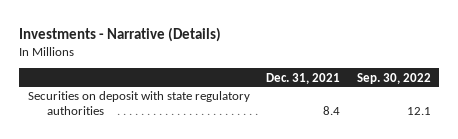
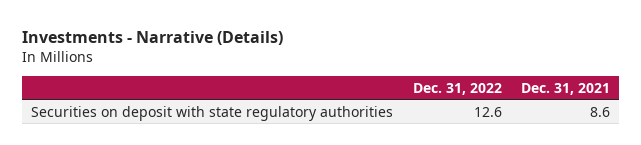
- | Dec. 31, 2021 | Sep. 30, 2022
+ | Dec. 31, 2022 | Dec. 31, 2021
- Securities on deposit with state regulatory authorities | 8.4 | 12.1
+ Securities on deposit with state regulatory authorities | 12.6 | 8.6

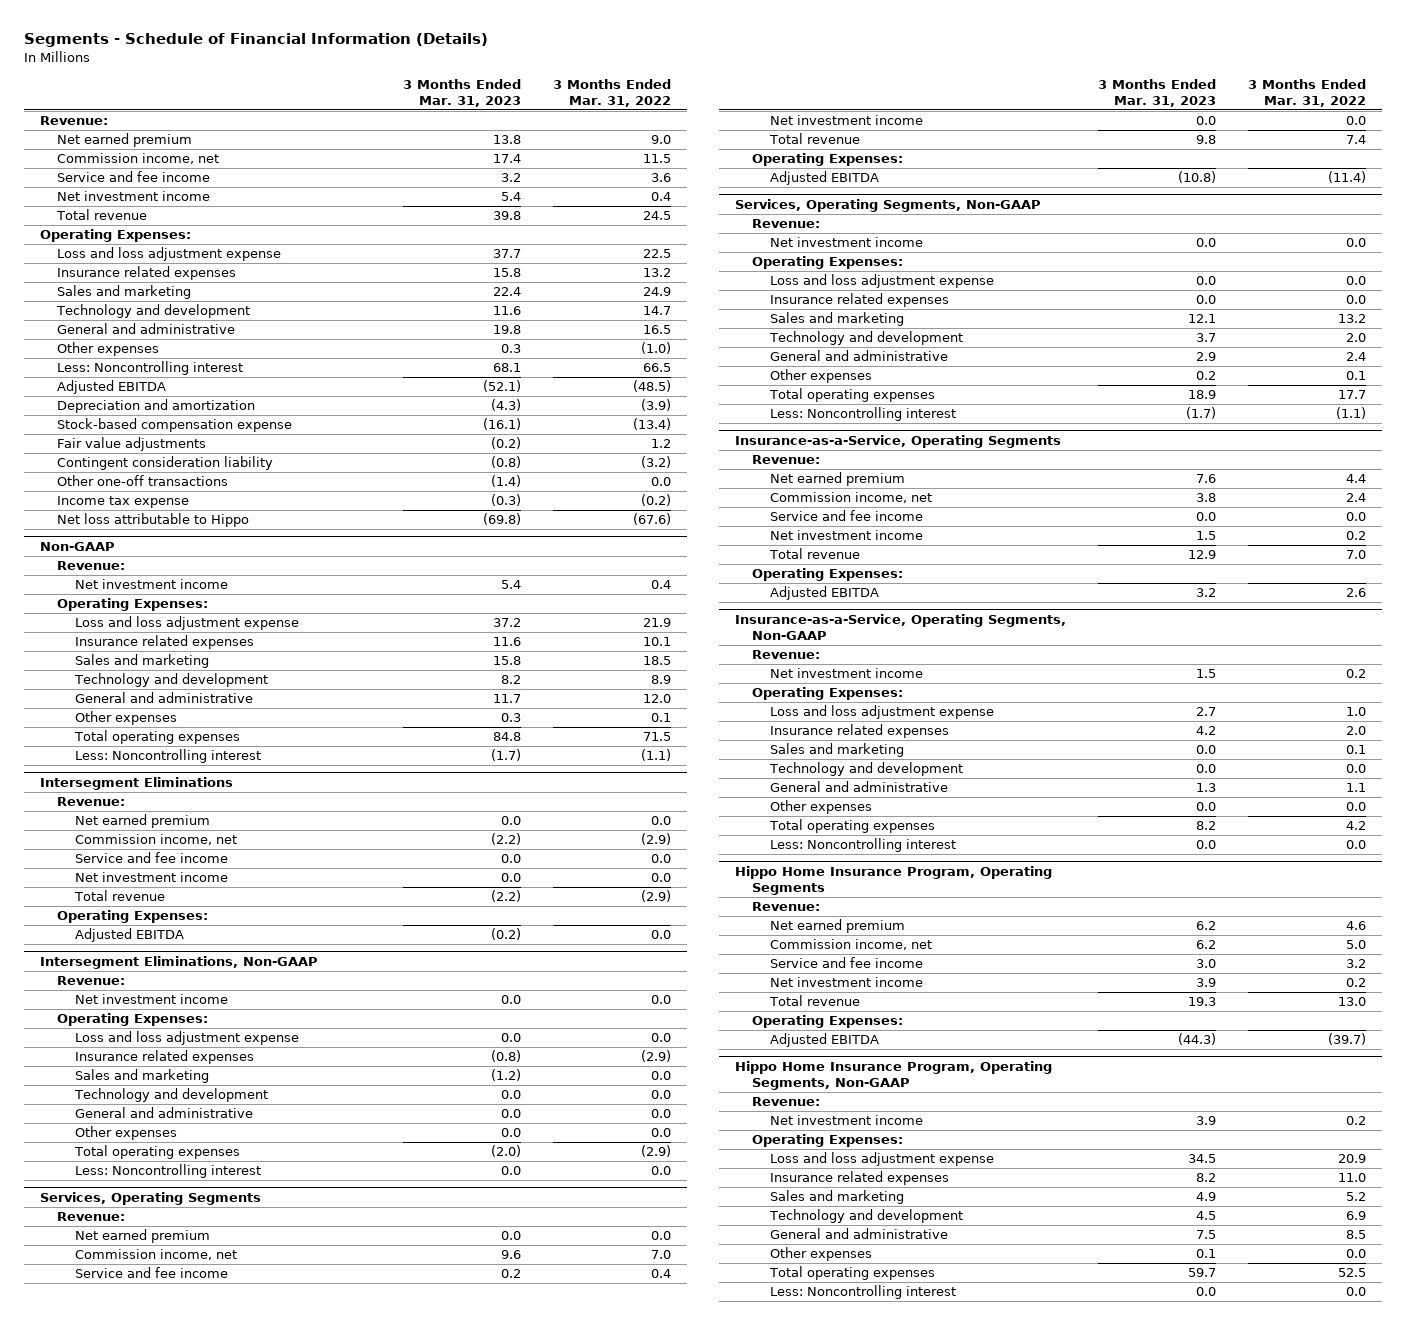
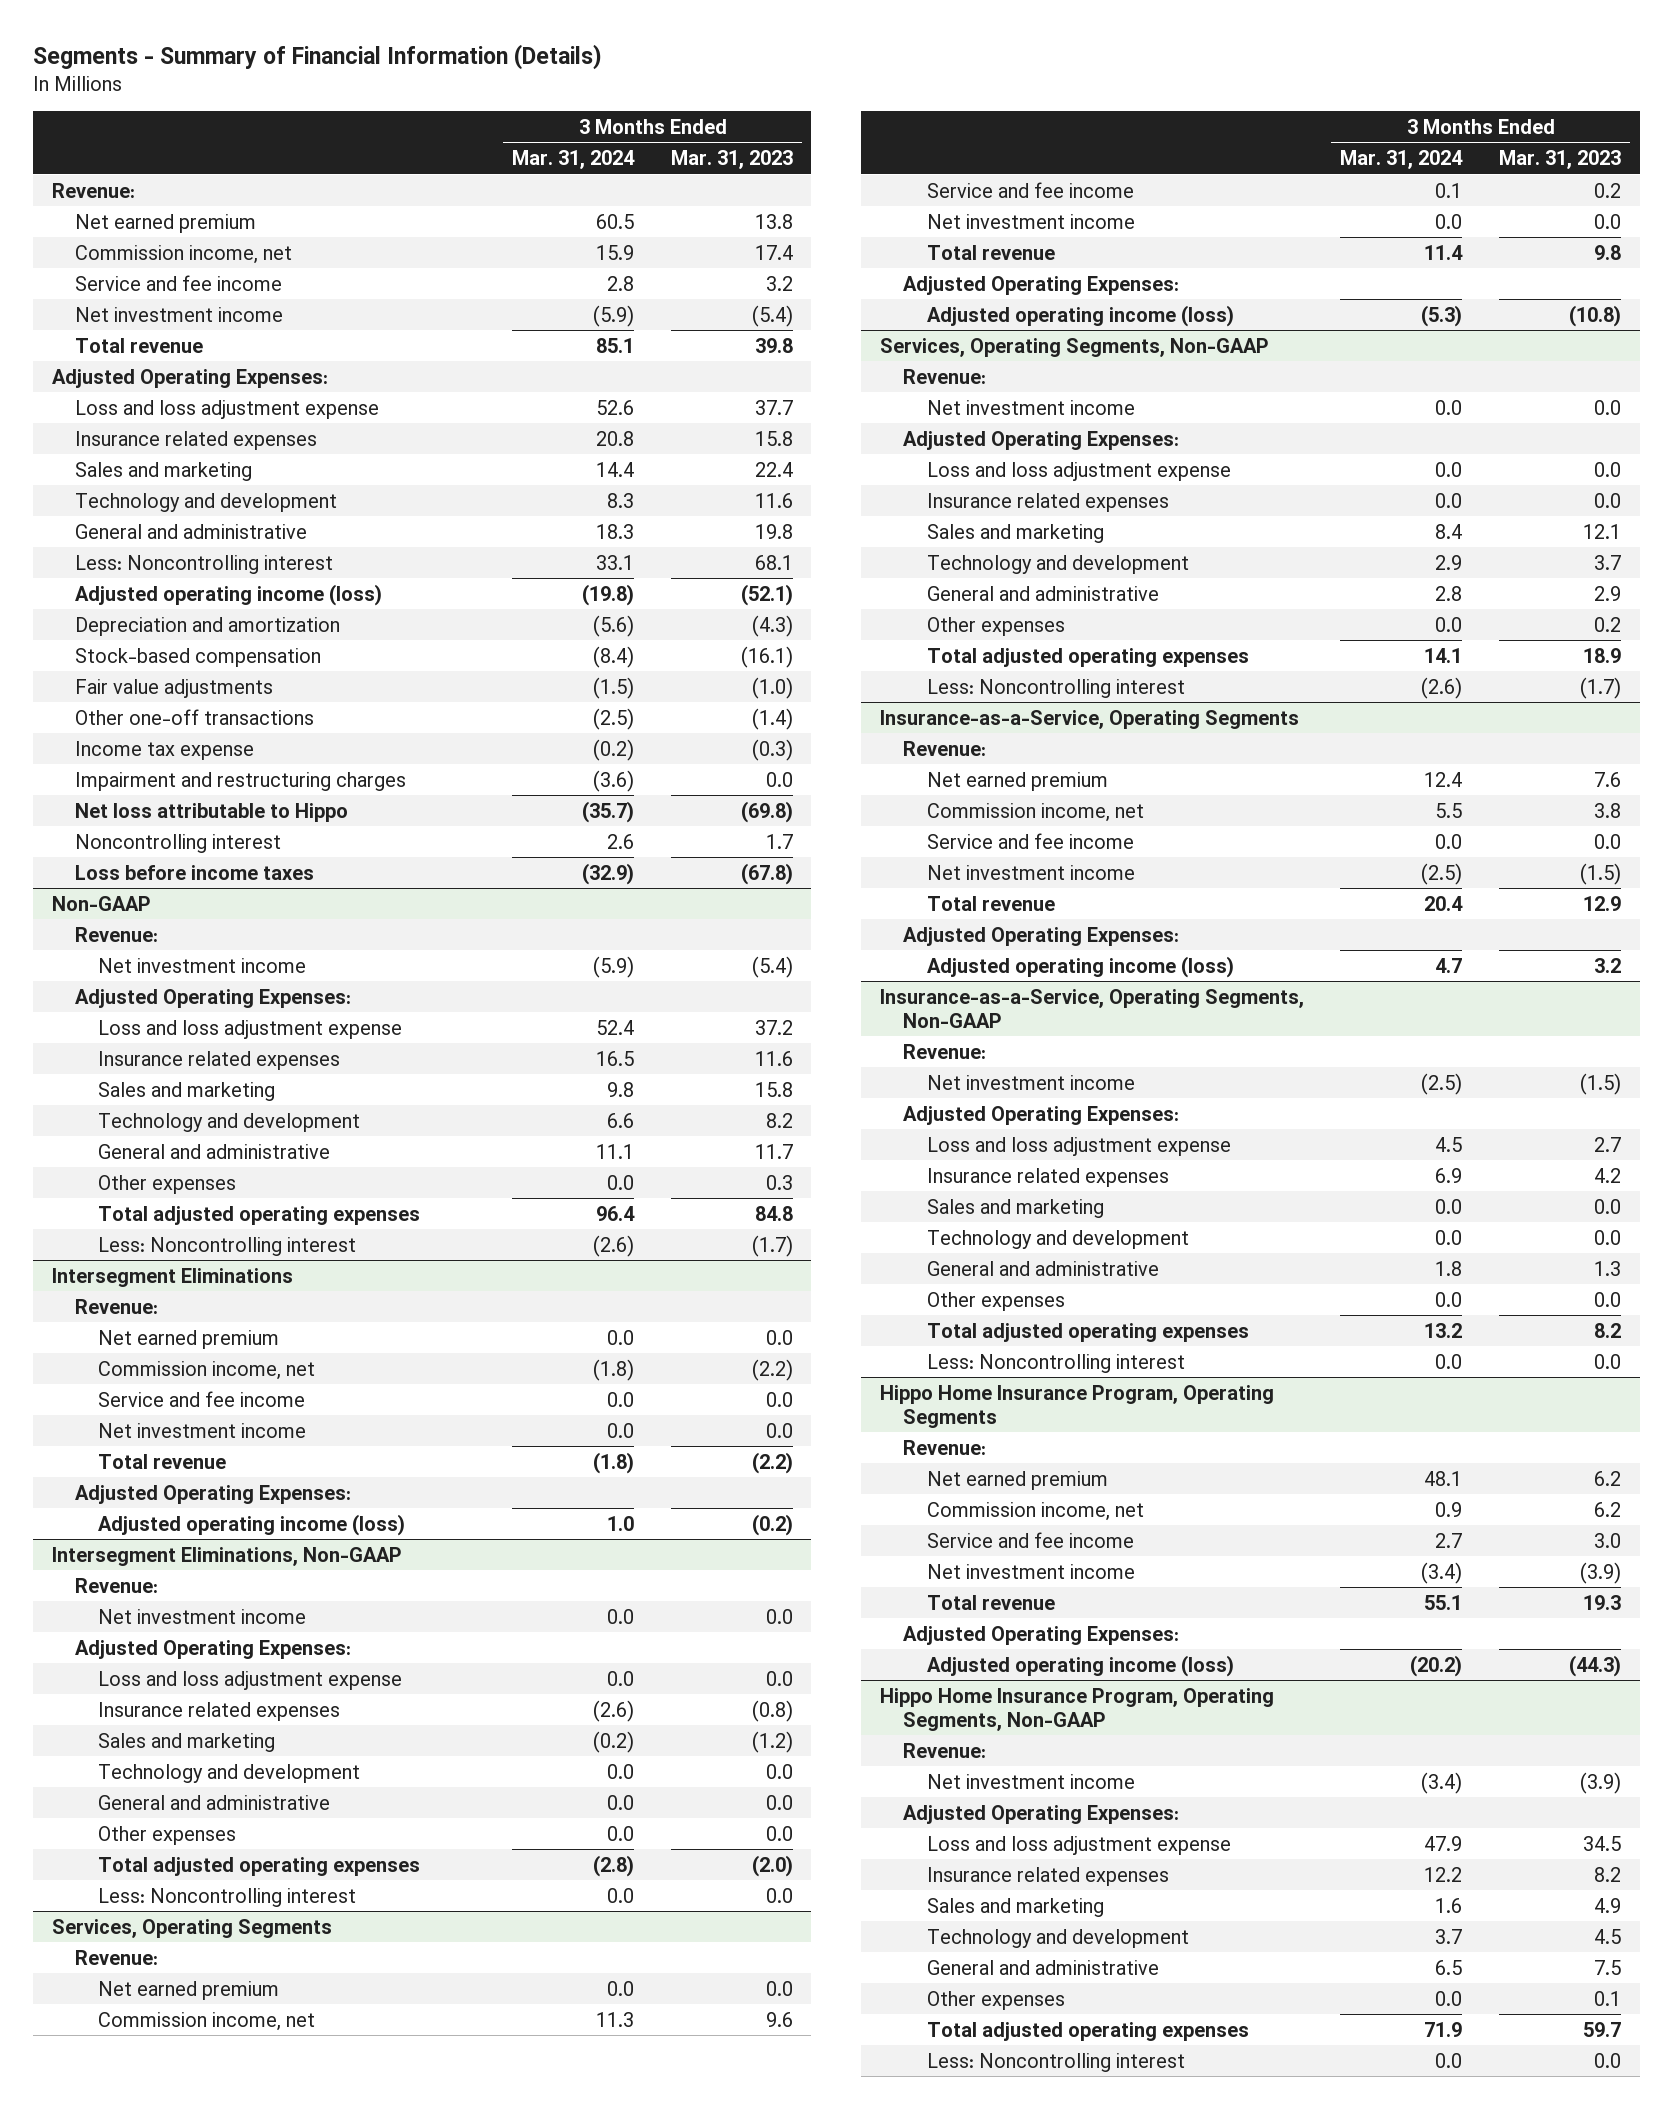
- Segments - Schedule of Financial Information (Details)
+ Segments - Summary of Financial Information (Details)
- | 3 Months Ended Mar. 31, 2023 | 3 Months Ended Mar. 31, 2022
+ | 3 Months Ended Mar. 31, 2024 | 3 Months Ended Mar. 31, 2023
- Net investment income | 5.4 | 0.4
+ Net investment income | (5.9) | (5.4)
- Operating Expenses:
+ Adjusted Operating Expenses:
- Other expenses | 0.3 | (1.0)
- Adjusted EBITDA | (52.1) | (48.5)
+ Adjusted operating income (loss) | (19.8) | (52.1)
- Stock-based compensation expense | (16.1) | (13.4)
- Fair value adjustments | (0.2) | 1.2
- Contingent consideration liability | (0.8) | (3.2)
+ Stock-based compensation | (8.4) | (16.1)
+ Fair value adjustments | (1.5) | (1.0)
+ Impairment and restructuring charges | (3.6) | 0.0
+ Noncontrolling interest | 2.6 | 1.7
+ Loss before income taxes | (32.9) | (67.8)
@ Non-GAAP
- Net investment income | 5.4 | 0.4
- Operating Expenses:
+ Net investment income | (5.9) | (5.4)
+ Adjusted Operating Expenses:
- Total operating expenses | 84.8 | 71.5
+ Total adjusted operating expenses | 96.4 | 84.8
@ Intersegment Eliminations
- Operating Expenses:
- Adjusted EBITDA | (0.2) | 0.0
+ Adjusted Operating Expenses:
+ Adjusted operating income (loss) | 1.0 | (0.2)
@ Intersegment Eliminations, Non-GAAP
- Operating Expenses:
+ Adjusted Operating Expenses:
- Total operating expenses | (2.0) | (2.9)
+ Total adjusted operating expenses | (2.8) | (2.0)
@ Services, Operating Segments
- Operating Expenses:
- Adjusted EBITDA | (10.8) | (11.4)
+ Adjusted Operating Expenses:
+ Adjusted operating income (loss) | (5.3) | (10.8)
@ Services, Operating Segments, Non-GAAP
- Operating Expenses:
+ Adjusted Operating Expenses:
- Total operating expenses | 18.9 | 17.7
+ Total adjusted operating expenses | 14.1 | 18.9
@ Insurance-as-a-Service, Operating Segments
- Net investment income | 1.5 | 0.2
+ Net investment income | (2.5) | (1.5)
- Operating Expenses:
- Adjusted EBITDA | 3.2 | 2.6
+ Adjusted Operating Expenses:
+ Adjusted operating income (loss) | 4.7 | 3.2
@ Insurance-as-a-Service, Operating Segments, Non-GAAP
- Net investment income | 1.5 | 0.2
- Operating Expenses:
+ Net investment income | (2.5) | (1.5)
+ Adjusted Operating Expenses:
- Total operating expenses | 8.2 | 4.2
+ Total adjusted operating expenses | 13.2 | 8.2
@ Hippo Home Insurance Program, Operating Segments
- Net investment income | 3.9 | 0.2
+ Net investment income | (3.4) | (3.9)
- Operating Expenses:
- Adjusted EBITDA | (44.3) | (39.7)
+ Adjusted Operating Expenses:
+ Adjusted operating income (loss) | (20.2) | (44.3)
@ Hippo Home Insurance Program, Operating Segments, Non-GAAP
- Net investment income | 3.9 | 0.2
- Operating Expenses:
+ Net investment income | (3.4) | (3.9)
+ Adjusted Operating Expenses:
- Total operating expenses | 59.7 | 52.5
+ Total adjusted operating expenses | 71.9 | 59.7

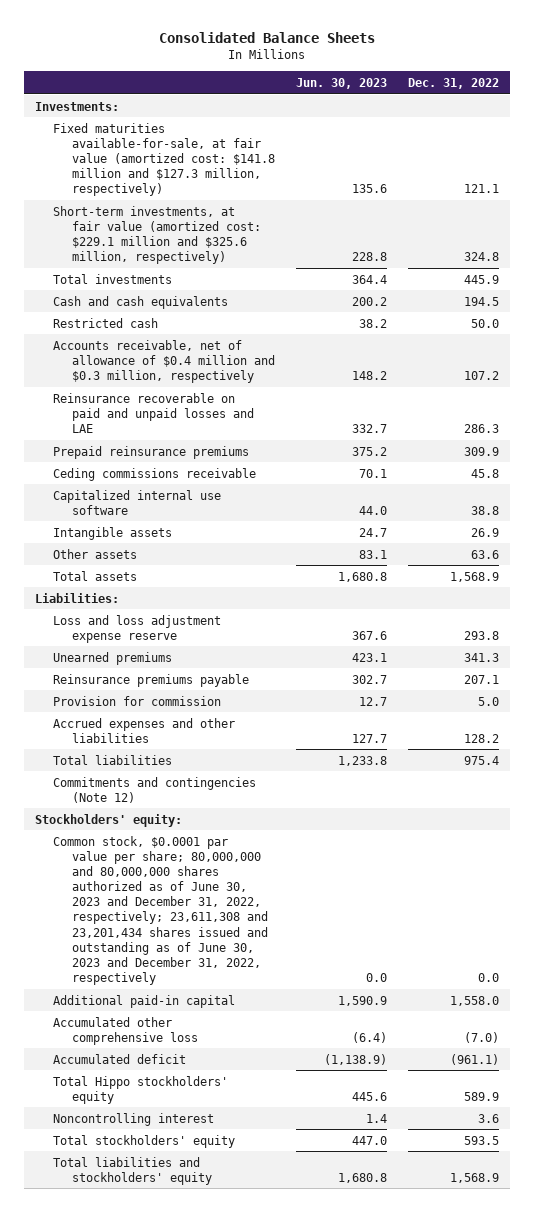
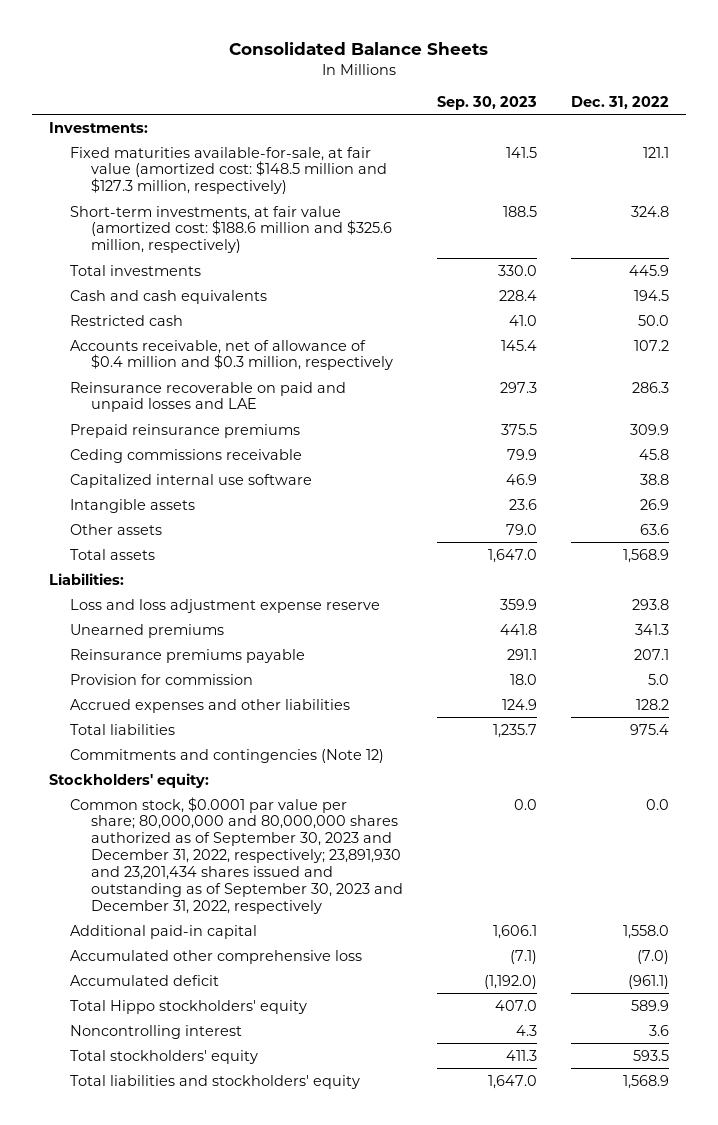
- | Jun. 30, 2023 | Dec. 31, 2022
+ | Sep. 30, 2023 | Dec. 31, 2022
- Fixed maturities available-for-sale, at fair value (amortized cost: $141.8 million and $127.3 million, respectively) | 135.6 | 121.1
- Short-term investments, at fair value (amortized cost: $229.1 million and $325.6 million, respectively) | 228.8 | 324.8
+ Fixed maturities available-for-sale, at fair value (amortized cost: $148.5 million and $127.3 million, respectively) | 141.5 | 121.1
+ Short-term investments, at fair value (amortized cost: $188.6 million and $325.6 million, respectively) | 188.5 | 324.8
- Common stock, $0.0001 par value per share; 80,000,000 and 80,000,000 shares authorized as of June 30, 2023 and December 31, 2022, respectively; 23,611,308 and 23,201,434 shares issued and outstanding as of June 30, 2023 and December 31, 2022, respectively | 0.0 | 0.0
+ Common stock, $0.0001 par value per share; 80,000,000 and 80,000,000 shares authorized as of September 30, 2023 and December 31, 2022, respectively; 23,891,930 and 23,201,434 shares issued and outstanding as of September 30, 2023 and December 31, 2022, respectively | 0.0 | 0.0

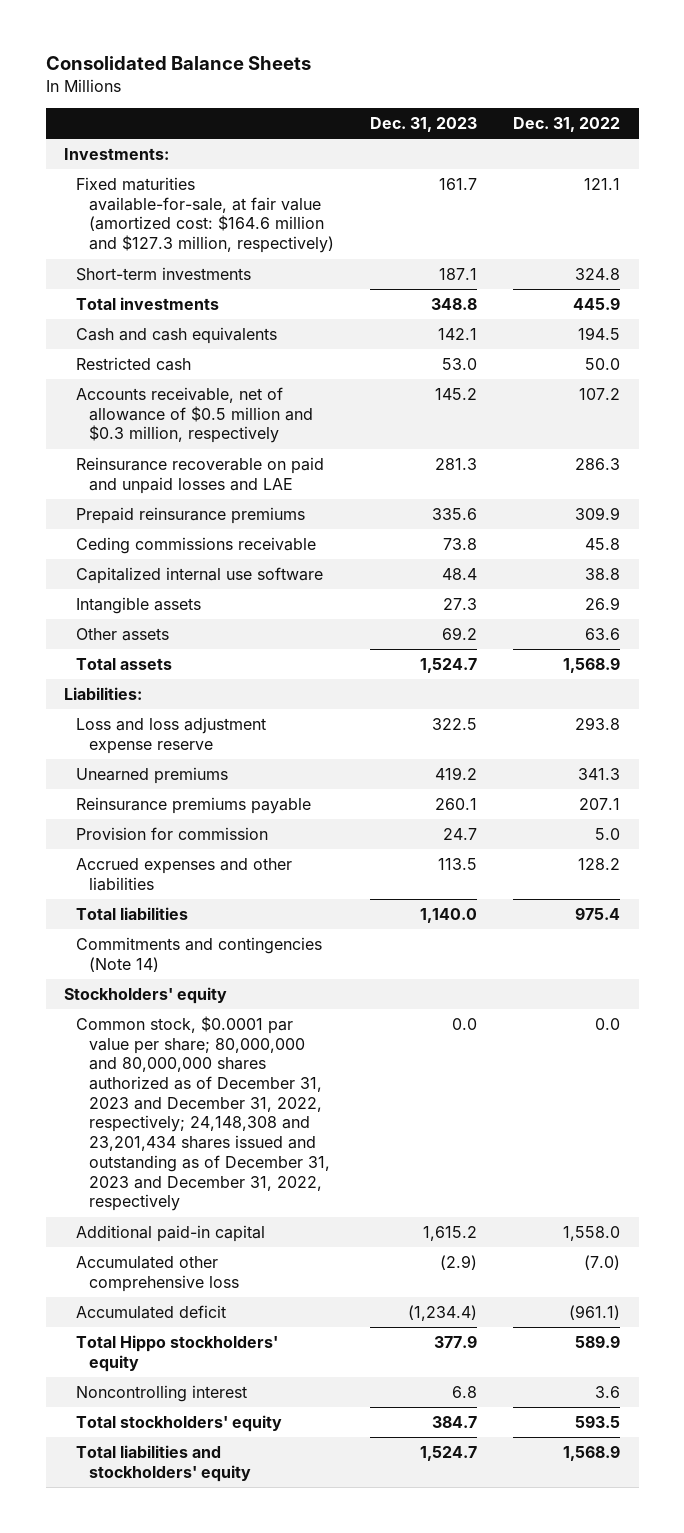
- | Sep. 30, 2023 | Dec. 31, 2022
+ | Dec. 31, 2023 | Dec. 31, 2022
- Fixed maturities available-for-sale, at fair value (amortized cost: $148.5 million and $127.3 million, respectively) | 141.5 | 121.1
- Short-term investments, at fair value (amortized cost: $188.6 million and $325.6 million, respectively) | 188.5 | 324.8
+ Fixed maturities available-for-sale, at fair value (amortized cost: $164.6 million and $127.3 million, respectively) | 161.7 | 121.1
+ Short-term investments | 187.1 | 324.8
- Accounts receivable, net of allowance of $0.4 million and $0.3 million, respectively | 145.4 | 107.2
+ Accounts receivable, net of allowance of $0.5 million and $0.3 million, respectively | 145.2 | 107.2
- Commitments and contingencies (Note 12)
- Stockholders' equity:
- Common stock, $0.0001 par value per share; 80,000,000 and 80,000,000 shares authorized as of September 30, 2023 and December 31, 2022, respectively; 23,891,930 and 23,201,434 shares issued and outstanding as of September 30, 2023 and December 31, 2022, respectively | 0.0 | 0.0
+ Commitments and contingencies (Note 14)
+ Stockholders' equity
+ Common stock, $0.0001 par value per share; 80,000,000 and 80,000,000 shares authorized as of December 31, 2023 and December 31, 2022, respectively; 24,148,308 and 23,201,434 shares issued and outstanding as of December 31, 2023 and December 31, 2022, respectively | 0.0 | 0.0

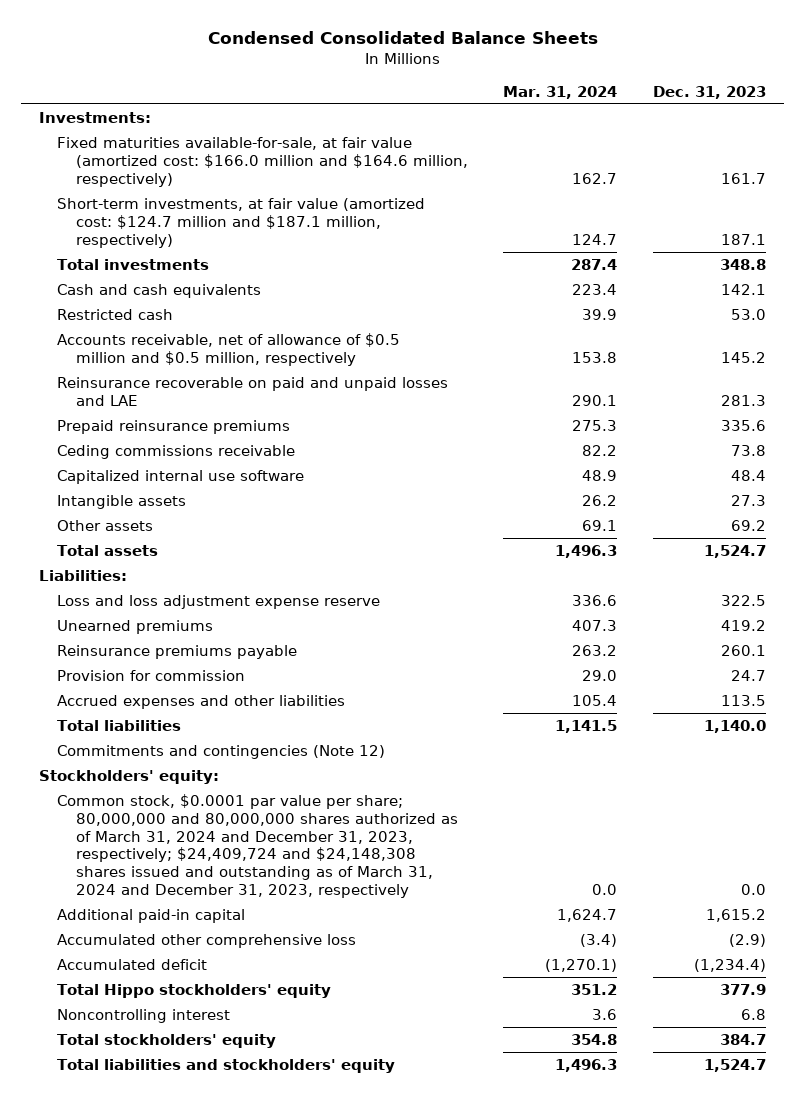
- Consolidated Balance Sheets
+ Condensed Consolidated Balance Sheets
- | Dec. 31, 2023 | Dec. 31, 2022
+ | Mar. 31, 2024 | Dec. 31, 2023
- Fixed maturities available-for-sale, at fair value (amortized cost: $164.6 million and $127.3 million, respectively) | 161.7 | 121.1
- Short-term investments | 187.1 | 324.8
+ Fixed maturities available-for-sale, at fair value (amortized cost: $166.0 million and $164.6 million, respectively) | 162.7 | 161.7
+ Short-term investments, at fair value (amortized cost: $124.7 million and $187.1 million, respectively) | 124.7 | 187.1
- Accounts receivable, net of allowance of $0.5 million and $0.3 million, respectively | 145.2 | 107.2
+ Accounts receivable, net of allowance of $0.5 million and $0.5 million, respectively | 153.8 | 145.2
- Commitments and contingencies (Note 14)
- Stockholders' equity
- Common stock, $0.0001 par value per share; 80,000,000 and 80,000,000 shares authorized as of December 31, 2023 and December 31, 2022, respectively; 24,148,308 and 23,201,434 shares issued and outstanding as of December 31, 2023 and December 31, 2022, respectively | 0.0 | 0.0
+ Commitments and contingencies (Note 12)
+ Stockholders' equity:
+ Common stock, $0.0001 par value per share; 80,000,000 and 80,000,000 shares authorized as of March 31, 2024 and December 31, 2023, respectively; $24,409,724 and $24,148,308 shares issued and outstanding as of March 31, 2024 and December 31, 2023, respectively | 0.0 | 0.0

